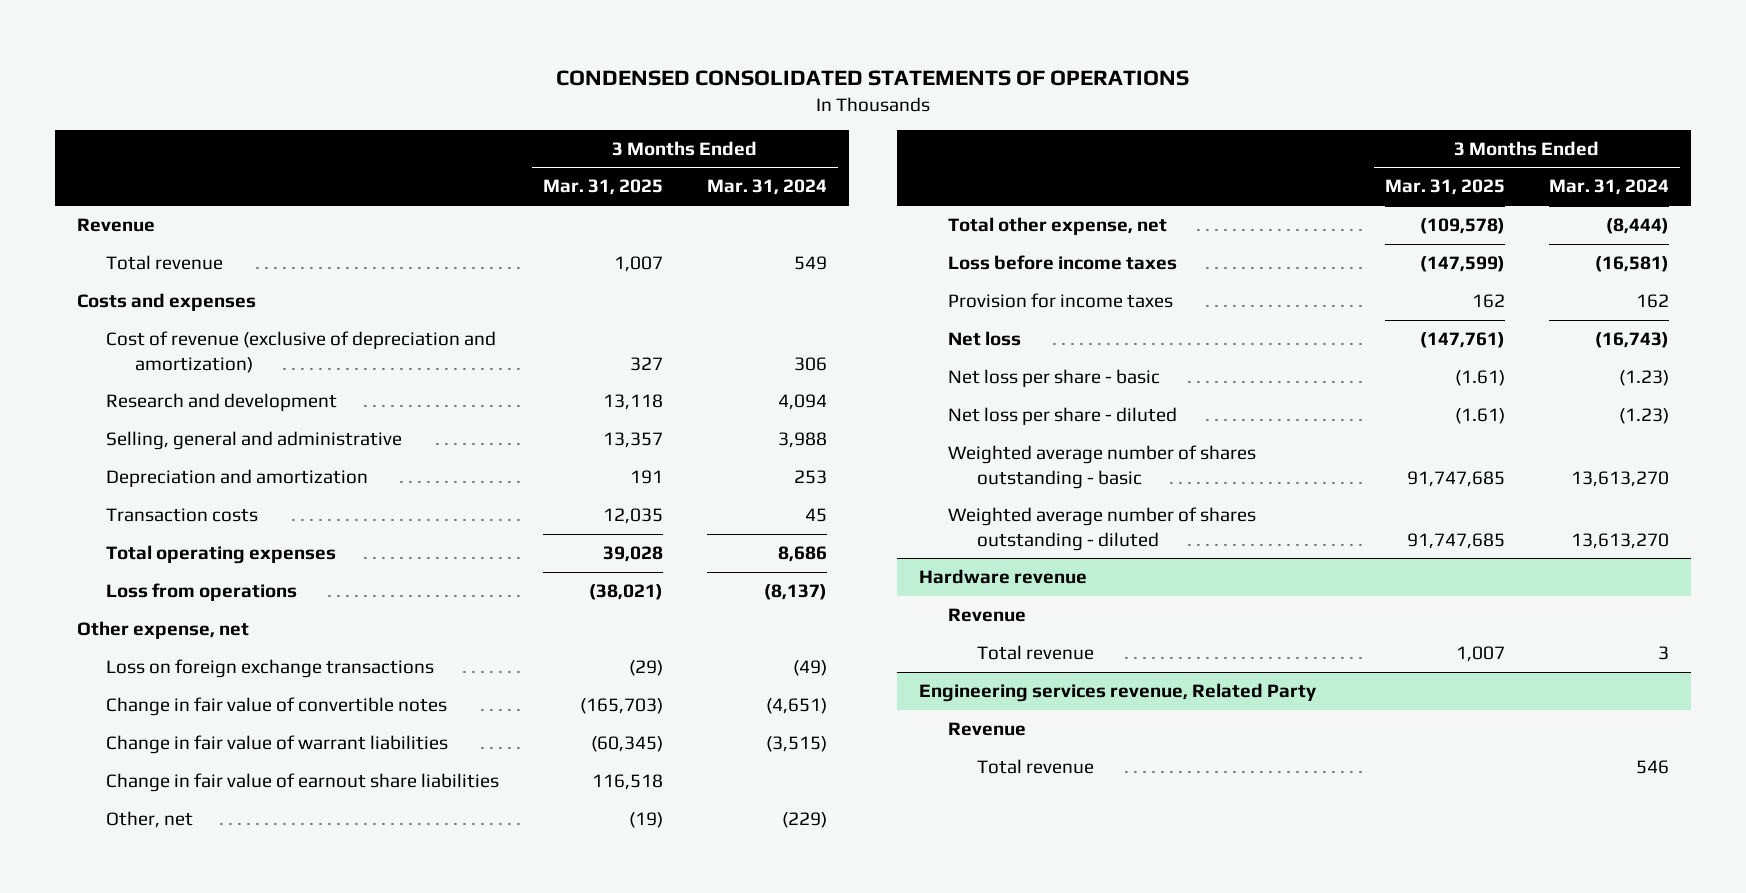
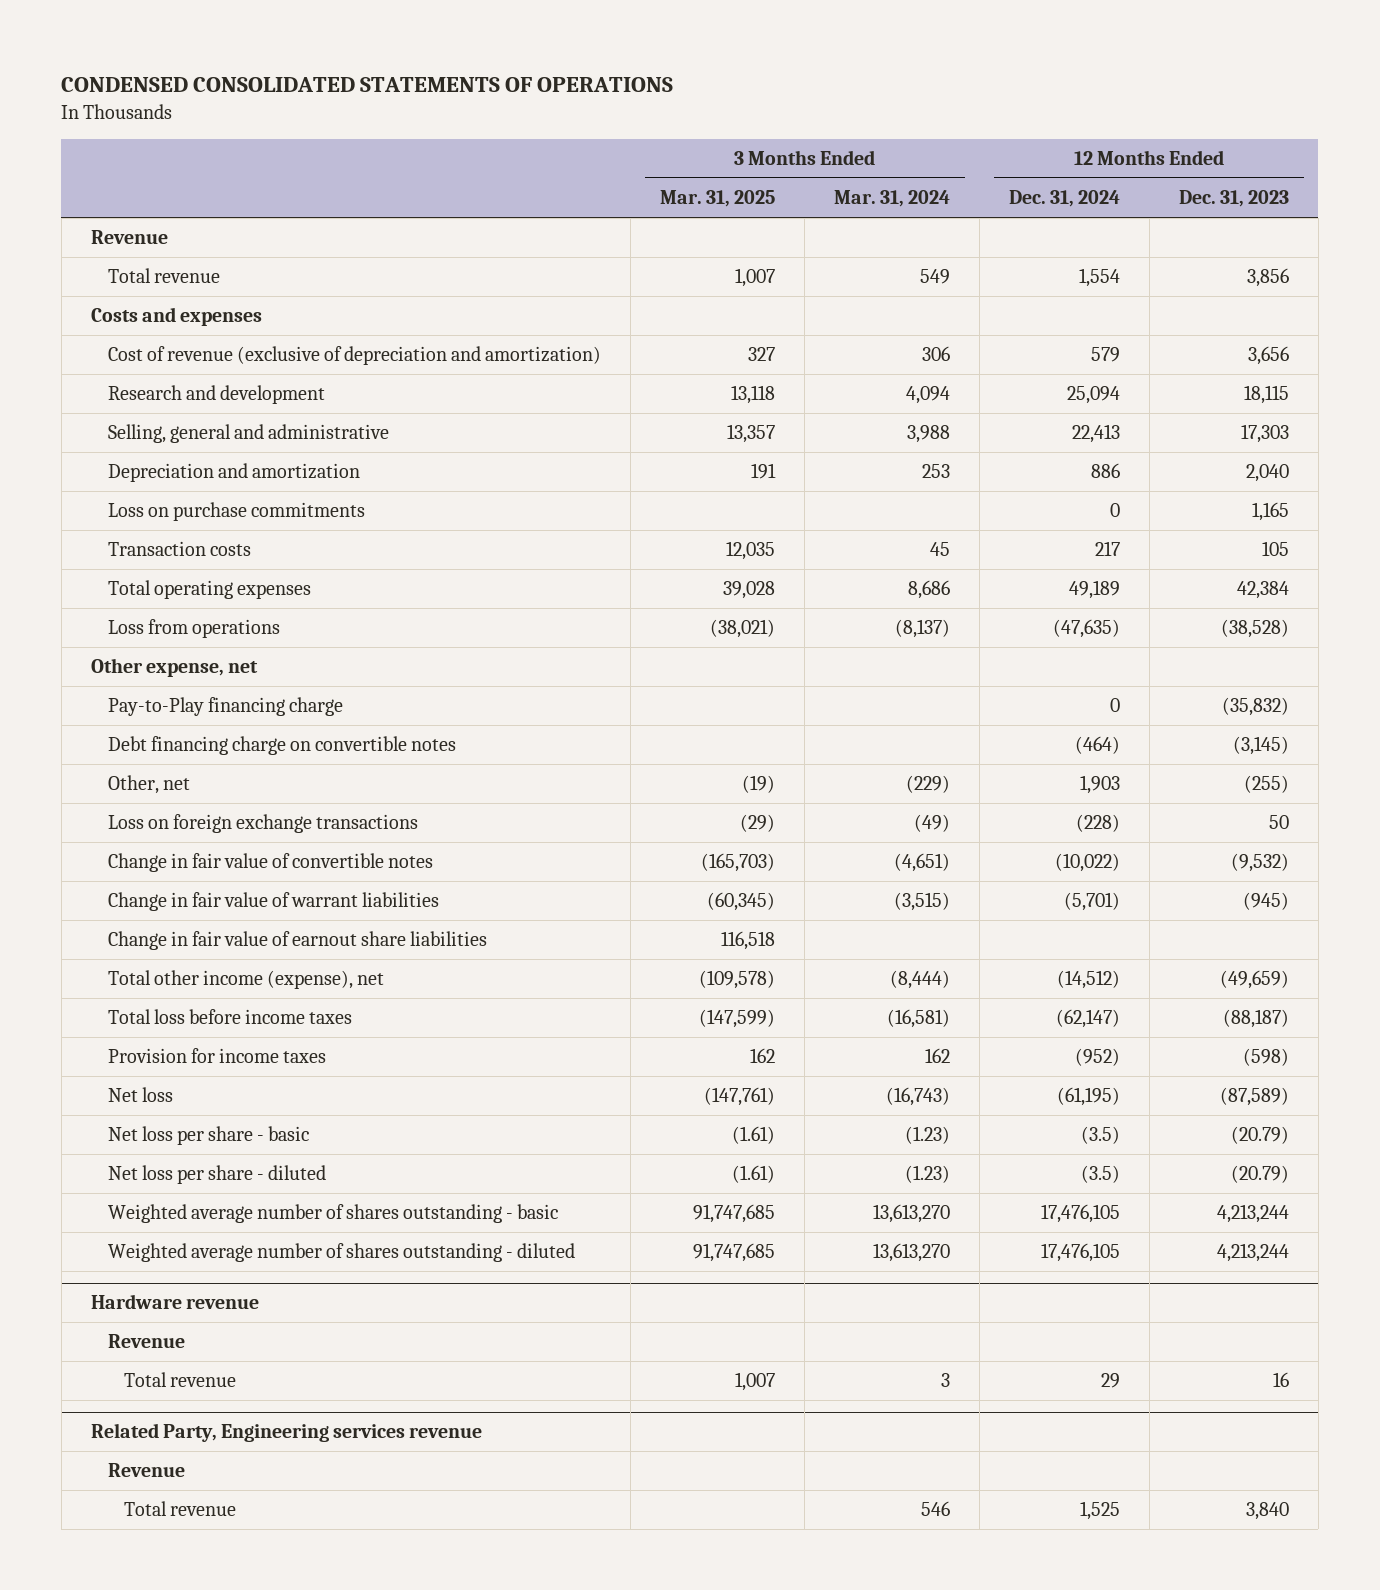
- | 3 Months Ended Mar. 31, 2025 | 3 Months Ended Mar. 31, 2024
+ | 3 Months Ended Mar. 31, 2025 | 3 Months Ended Mar. 31, 2024 | 12 Months Ended Dec. 31, 2024 | 12 Months Ended Dec. 31, 2023
+ Loss on purchase commitments | | | 0 | 1,165
+ Pay-to-Play financing charge | | | 0 | (35,832)
+ Debt financing charge on convertible notes | | | (464) | (3,145)
moved up: Other, net | (19) | (229) | 1,903 | (255)
- Total other expense, net | (109,578) | (8,444)
- Loss before income taxes | (147,599) | (16,581)
+ Total other income (expense), net | (109,578) | (8,444) | (14,512) | (49,659)
+ Total loss before income taxes | (147,599) | (16,581) | (62,147) | (88,187)
- Engineering services revenue, Related Party
+ Related Party, Engineering services revenue

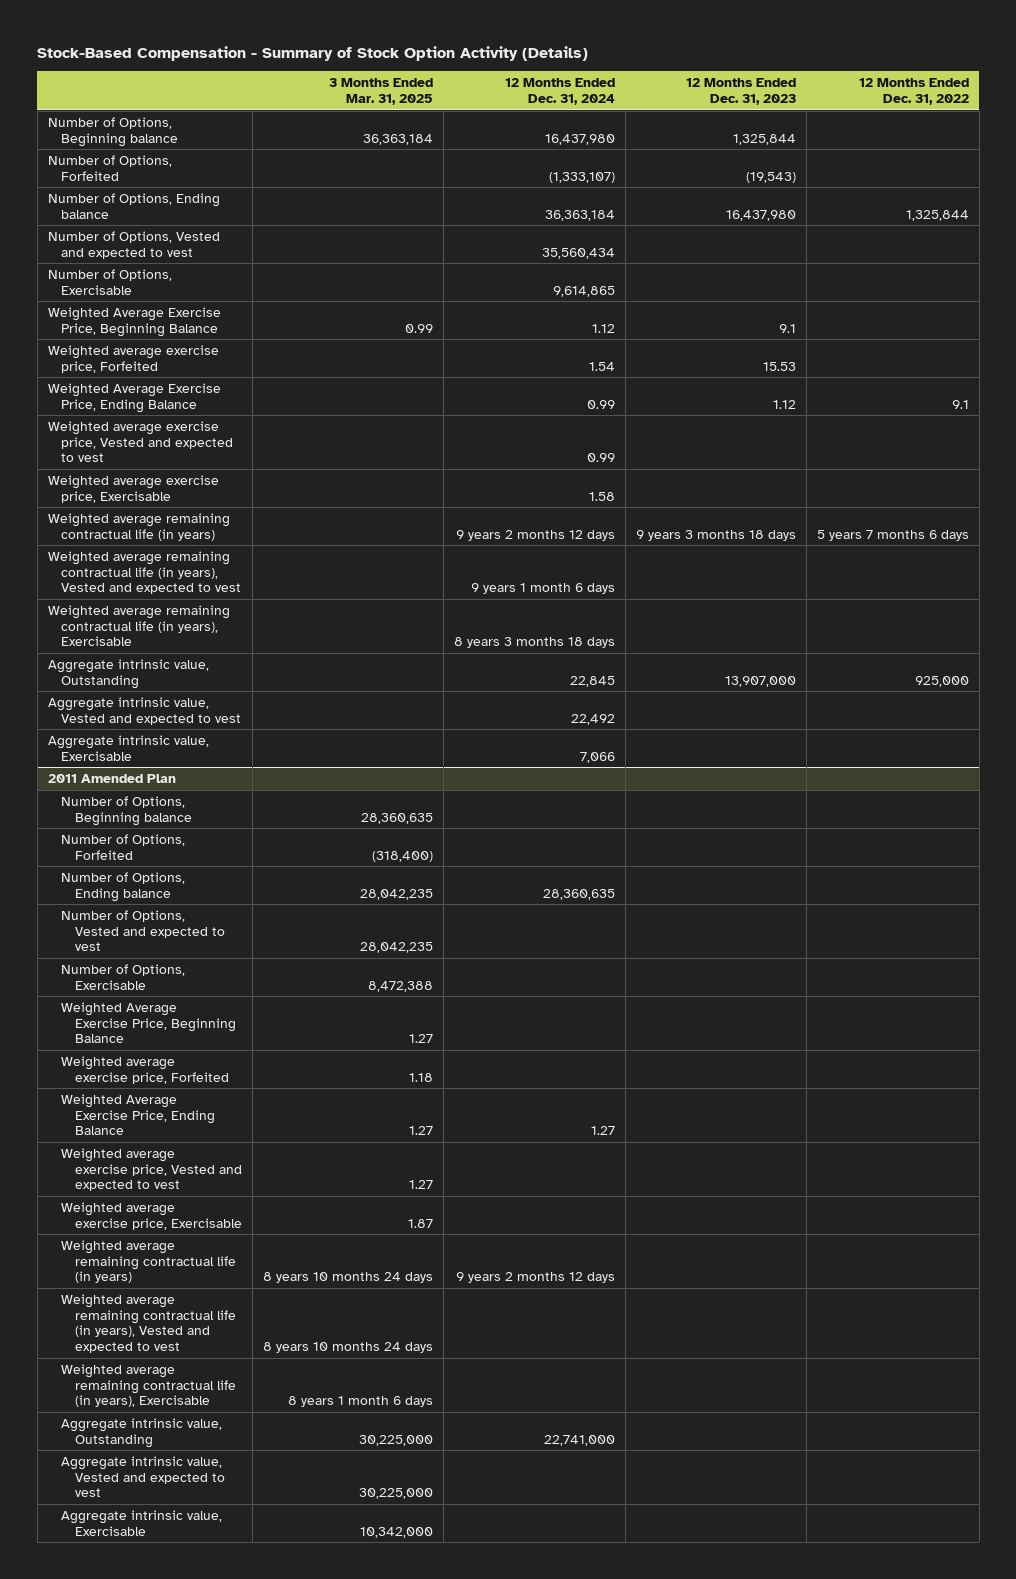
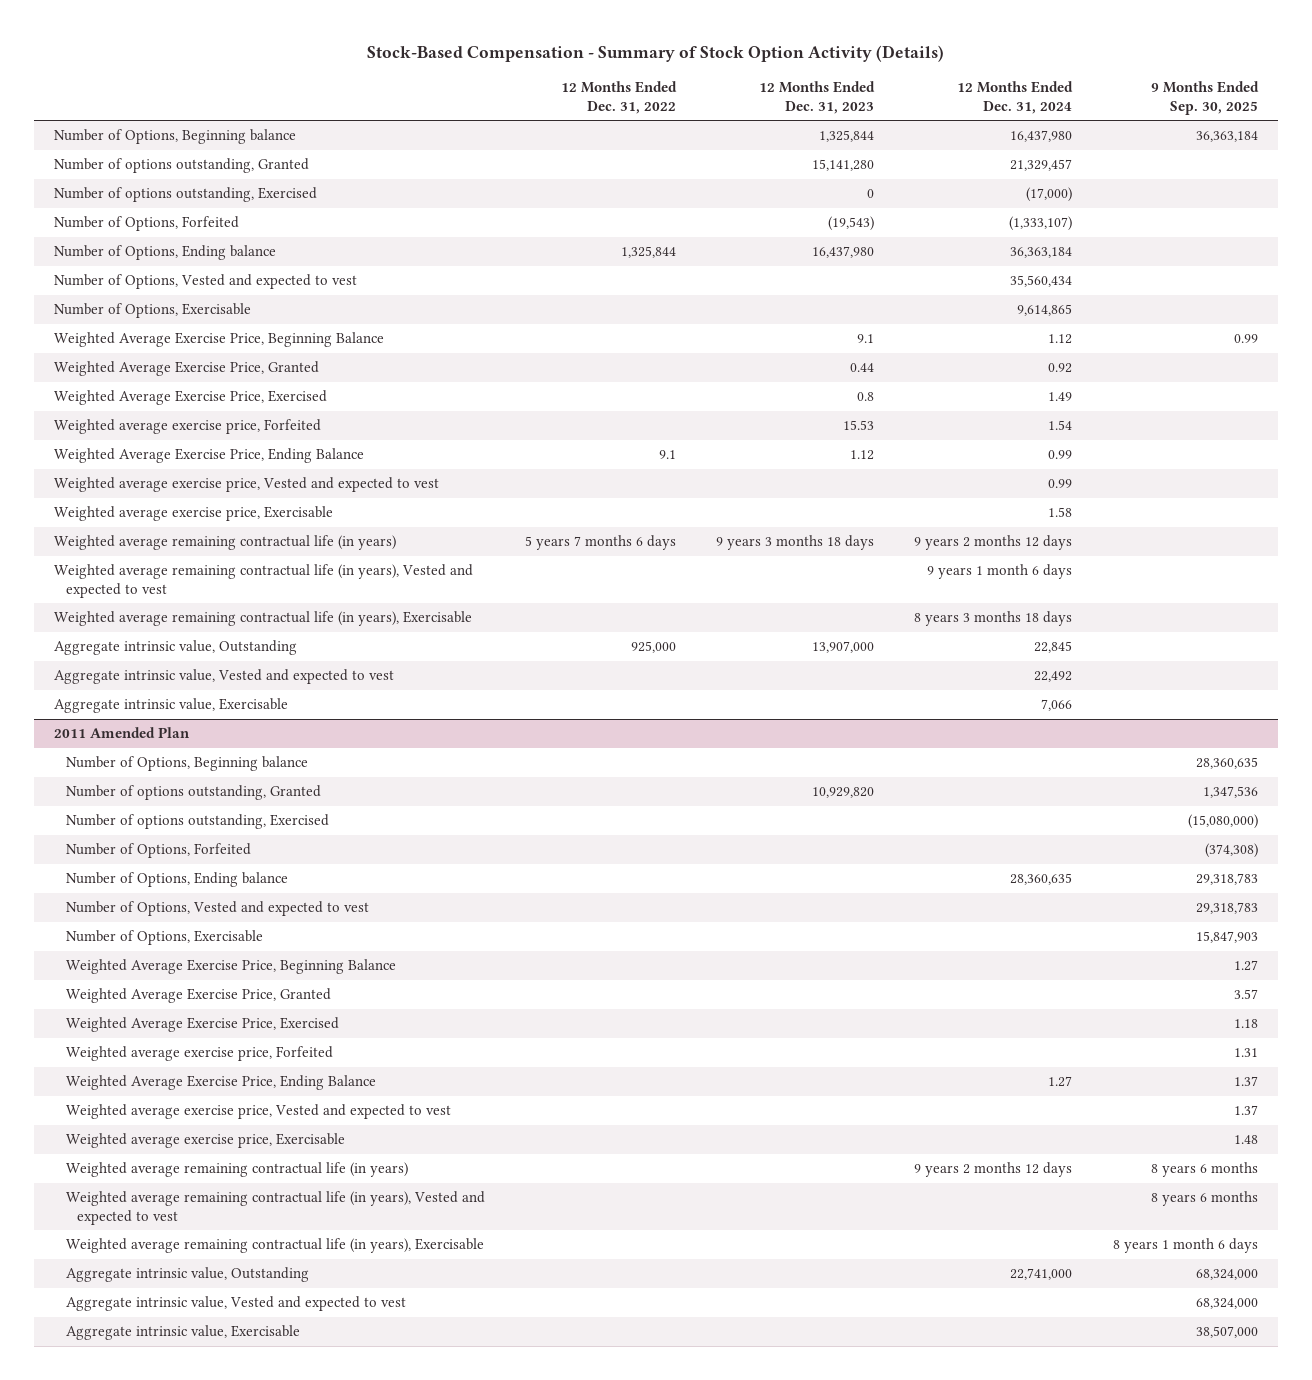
- | 3 Months Ended Mar. 31, 2025 | 12 Months Ended Dec. 31, 2024 | 12 Months Ended Dec. 31, 2023 | 12 Months Ended Dec. 31, 2022
+ | 12 Months Ended Dec. 31, 2022 | 12 Months Ended Dec. 31, 2023 | 12 Months Ended Dec. 31, 2024 | 9 Months Ended Sep. 30, 2025
+ Number of options outstanding, Granted | | 15,141,280 | 21,329,457 |
+ Number of options outstanding, Exercised | | 0 | (17,000) |
+ Weighted Average Exercise Price, Granted | | 0.44 | 0.92 |
+ Weighted Average Exercise Price, Exercised | | 0.8 | 1.49 |
@ 2011 Amended Plan
+ Number of options outstanding, Granted | | 10,929,820 | | 1,347,536
+ Number of options outstanding, Exercised | | | | (15,080,000)
+ Weighted Average Exercise Price, Granted | | | | 3.57
+ Weighted Average Exercise Price, Exercised | | | | 1.18

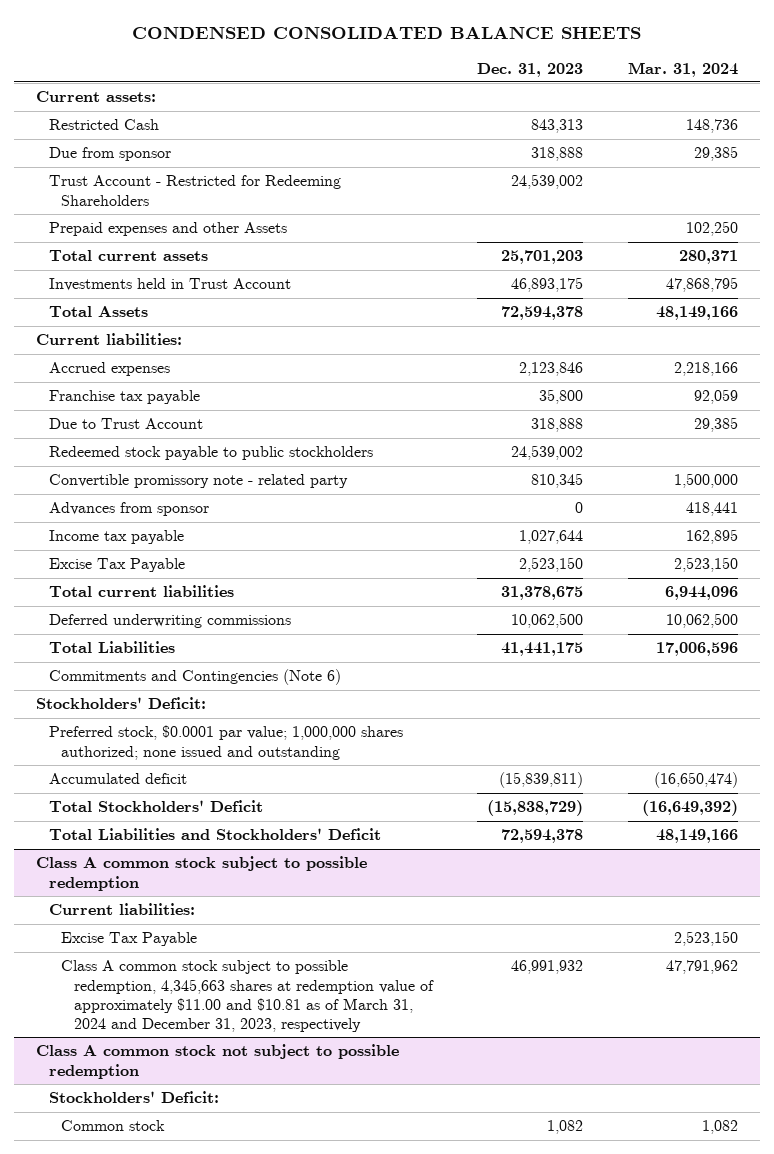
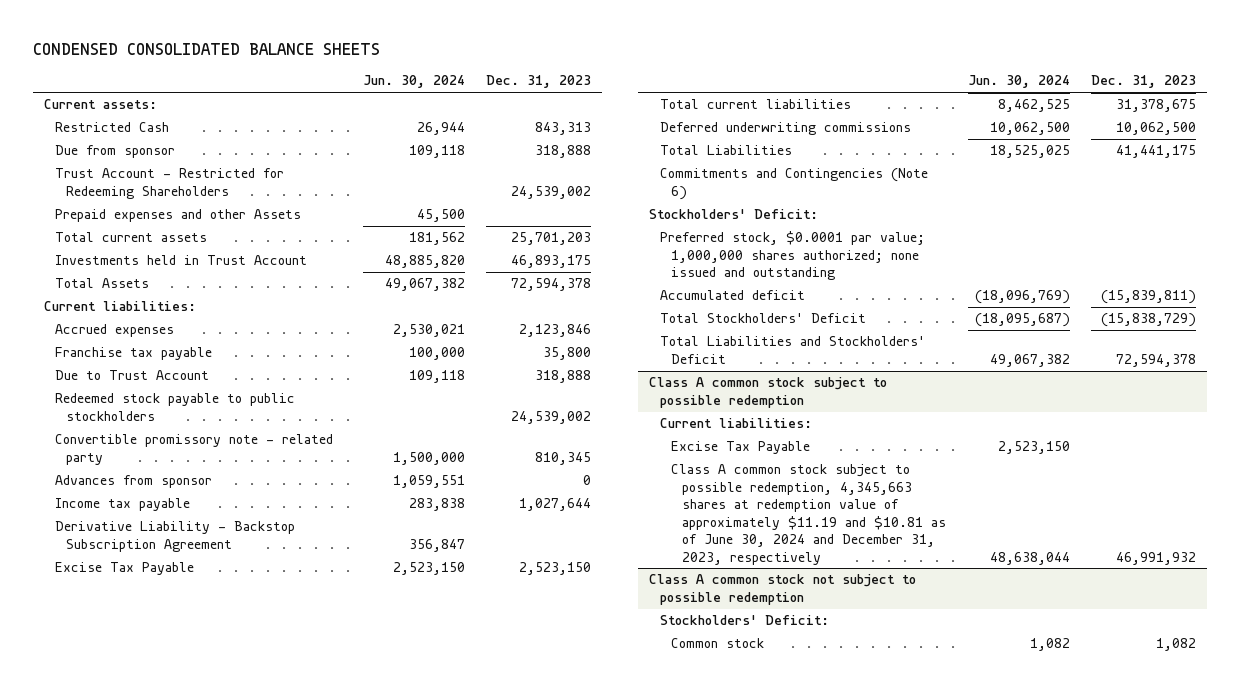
- | Dec. 31, 2023 | Mar. 31, 2024
+ | Jun. 30, 2024 | Dec. 31, 2023
+ Derivative Liability - Backstop Subscription Agreement | 356,847 |
@ Class A common stock subject to possible redemption
- Class A common stock subject to possible redemption, 4,345,663 shares at redemption value of approximately $11.00 and $10.81 as of March 31, 2024 and December 31, 2023, respectively | 46,991,932 | 47,791,962
+ Class A common stock subject to possible redemption, 4,345,663 shares at redemption value of approximately $11.19 and $10.81 as of June 30, 2024 and December 31, 2023, respectively | 48,638,044 | 46,991,932

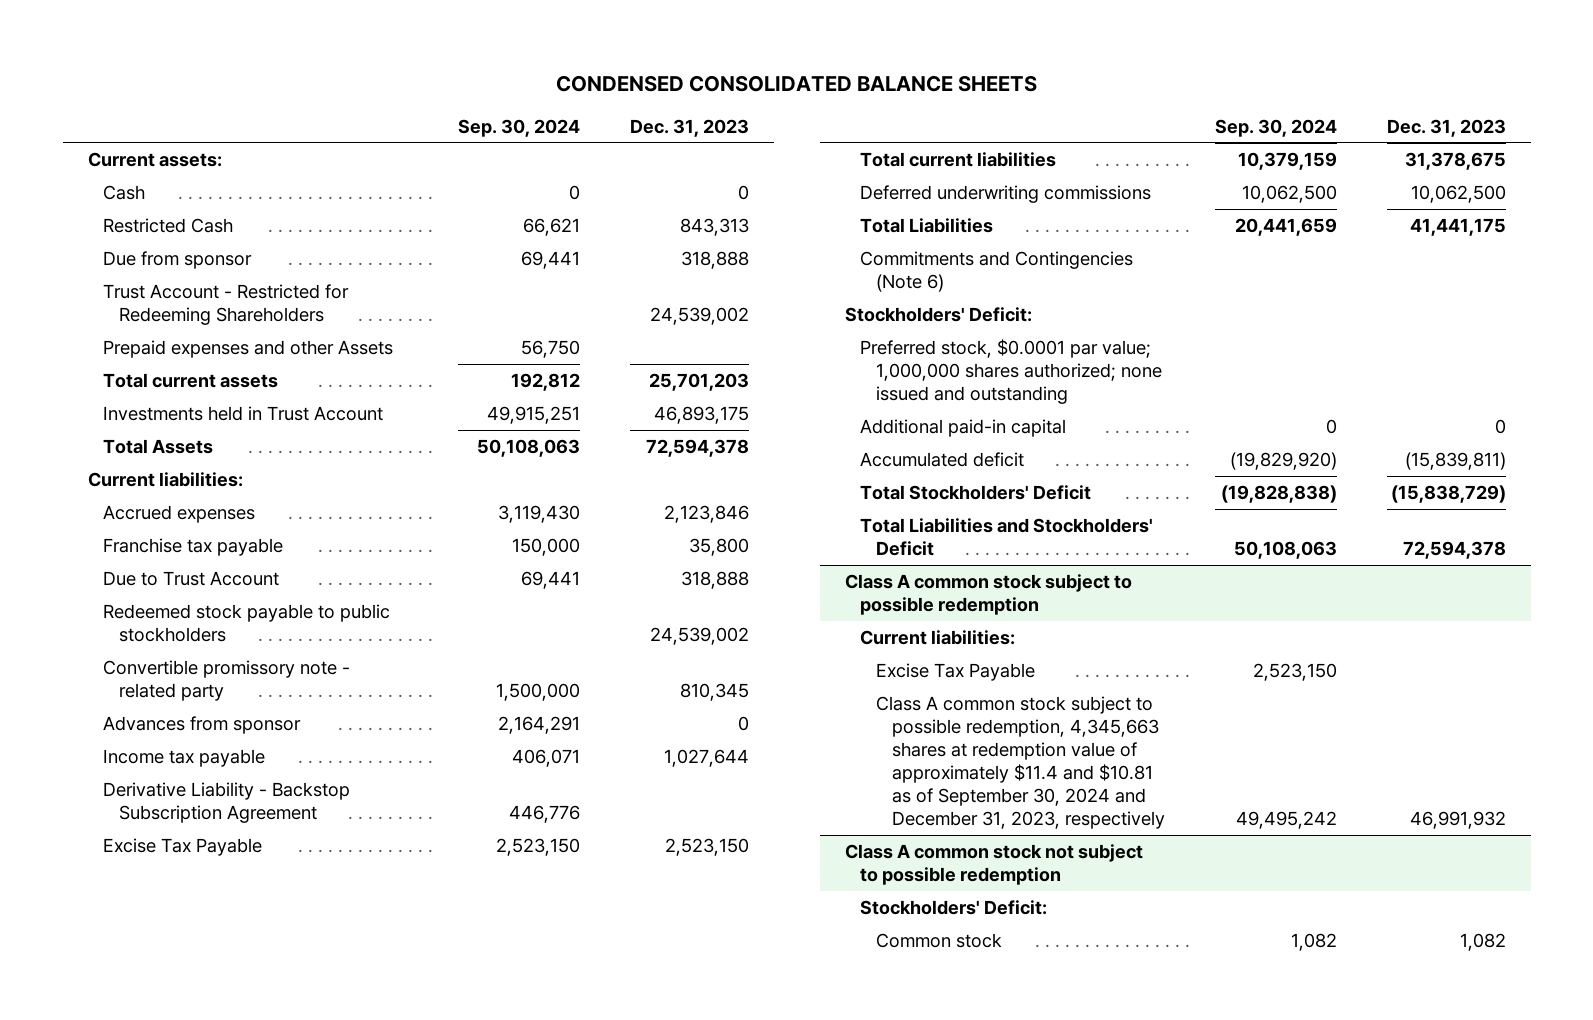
- | Jun. 30, 2024 | Dec. 31, 2023
+ | Sep. 30, 2024 | Dec. 31, 2023
+ Cash | 0 | 0
+ Additional paid-in capital | 0 | 0
@ Class A common stock subject to possible redemption
- Class A common stock subject to possible redemption, 4,345,663 shares at redemption value of approximately $11.19 and $10.81 as of June 30, 2024 and December 31, 2023, respectively | 48,638,044 | 46,991,932
+ Class A common stock subject to possible redemption, 4,345,663 shares at redemption value of approximately $11.4 and $10.81 as of September 30, 2024 and December 31, 2023, respectively | 49,495,242 | 46,991,932

